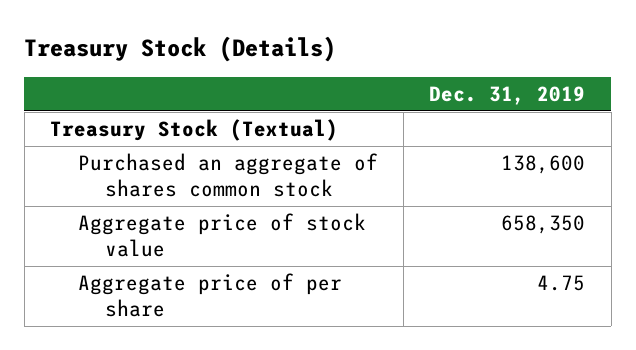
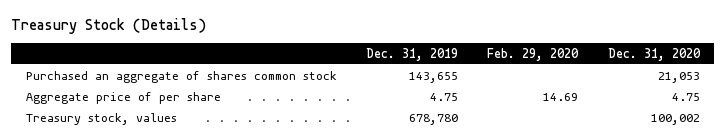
- | Dec. 31, 2019
+ | Dec. 31, 2019 | Feb. 29, 2020 | Dec. 31, 2020
- Treasury Stock (Textual)
- Purchased an aggregate of shares common stock | 138,600
- Aggregate price of stock value | 658,350
+ Purchased an aggregate of shares common stock | 143,655 | | 21,053
+ Treasury stock, values | 678,780 | | 100,002

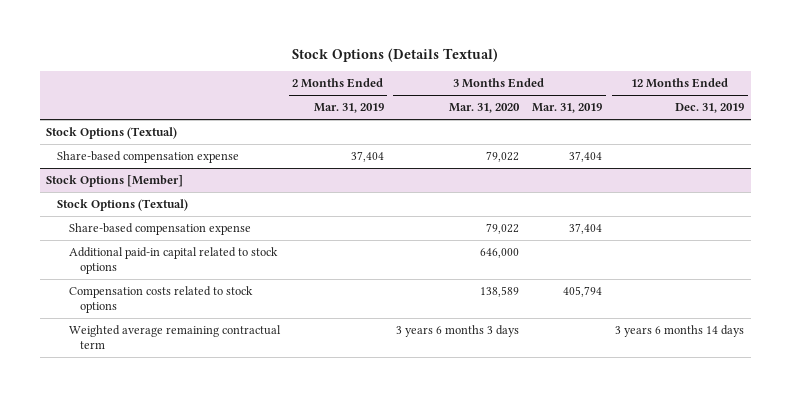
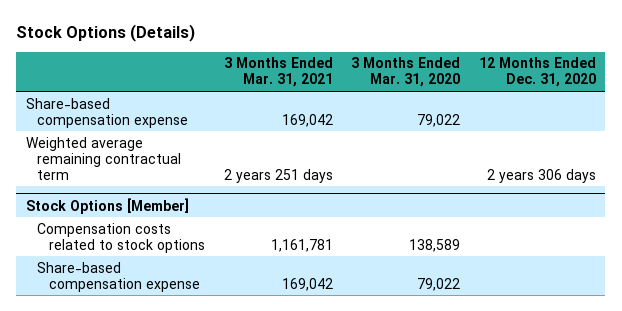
- Stock Options (Details Textual)
+ Stock Options (Details)
- | 2 Months Ended Mar. 31, 2019 | 3 Months Ended Mar. 31, 2020 | 3 Months Ended Mar. 31, 2019 | 12 Months Ended Dec. 31, 2019
+ | 3 Months Ended Mar. 31, 2021 | 3 Months Ended Mar. 31, 2020 | 12 Months Ended Dec. 31, 2020
- Stock Options (Textual)
+ Weighted average remaining contractual term | 2 years 251 days | | 2 years 306 days
@ Stock Options [Member]
- Stock Options (Textual)
- Additional paid-in capital related to stock options | | 646,000 | |
- Weighted average remaining contractual term | | 3 years 6 months 3 days | | 3 years 6 months 14 days
moved down: Share-based compensation expense | 169,042 | 79,022 |

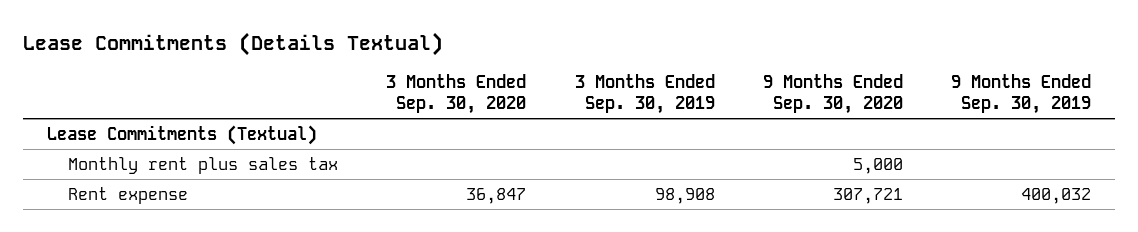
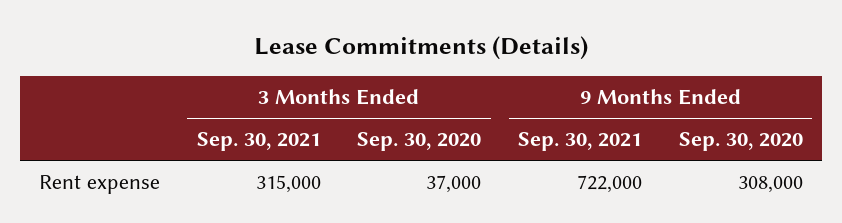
- Lease Commitments (Details Textual)
+ Lease Commitments (Details)
- | 3 Months Ended Sep. 30, 2020 | 3 Months Ended Sep. 30, 2019 | 9 Months Ended Sep. 30, 2020 | 9 Months Ended Sep. 30, 2019
+ | 3 Months Ended Sep. 30, 2021 | 3 Months Ended Sep. 30, 2020 | 9 Months Ended Sep. 30, 2021 | 9 Months Ended Sep. 30, 2020
- Lease Commitments (Textual)
- Monthly rent plus sales tax | | | 5,000 |
- Rent expense | 36,847 | 98,908 | 307,721 | 400,032
+ Rent expense | 315,000 | 37,000 | 722,000 | 308,000

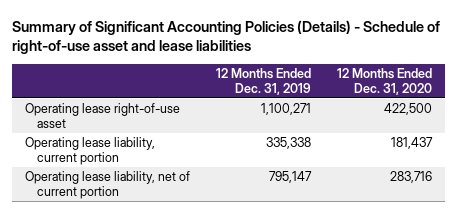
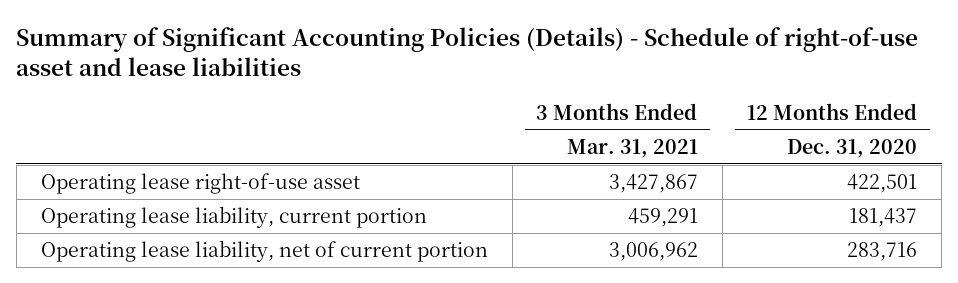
- | 12 Months Ended Dec. 31, 2019 | 12 Months Ended Dec. 31, 2020
+ | 3 Months Ended Mar. 31, 2021 | 12 Months Ended Dec. 31, 2020
- Operating lease right-of-use asset | 1,100,271 | 422,500
+ Operating lease right-of-use asset | 3,427,867 | 422,501

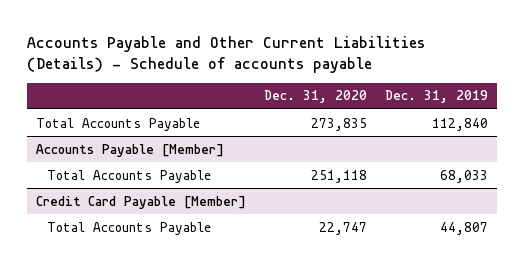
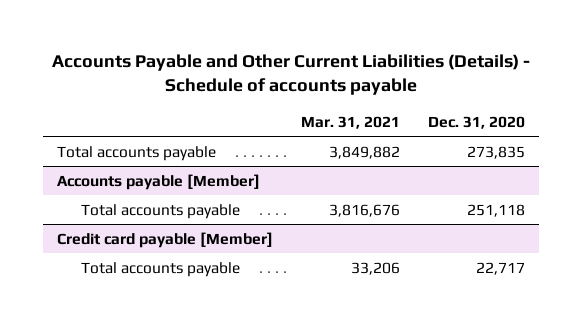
- | Dec. 31, 2020 | Dec. 31, 2019
+ | Mar. 31, 2021 | Dec. 31, 2020
- Total Accounts Payable | 273,835 | 112,840
- Accounts Payable [Member]
- Total Accounts Payable | 251,118 | 68,033
- Credit Card Payable [Member]
- Total Accounts Payable | 22,747 | 44,807
+ Total accounts payable | 3,849,882 | 273,835
+ Accounts payable [Member]
+ Total accounts payable | 3,816,676 | 251,118
+ Credit card payable [Member]
+ Total accounts payable | 33,206 | 22,717

